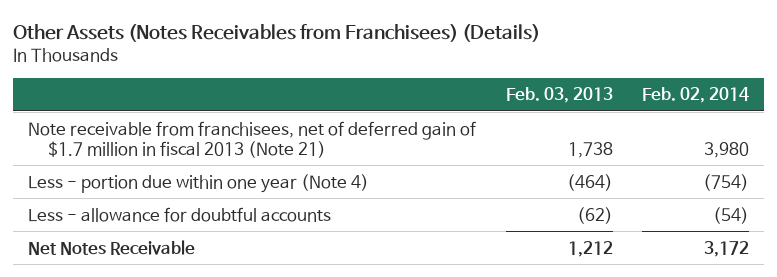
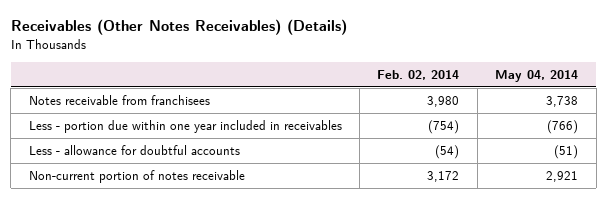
- Other Assets (Notes Receivables from Franchisees) (Details)
+ Receivables (Other Notes Receivables) (Details)
- | Feb. 03, 2013 | Feb. 02, 2014
+ | Feb. 02, 2014 | May 04, 2014
- Note receivable from franchisees, net of deferred gain of $1.7 million in fiscal 2013 (Note 21) | 1,738 | 3,980
- Less - portion due within one year (Note 4) | (464) | (754)
+ Notes receivable from franchisees | 3,980 | 3,738
+ Less - portion due within one year included in receivables | (754) | (766)
- Net Notes Receivable | 1,212 | 3,172
+ Non-current portion of notes receivable | 3,172 | 2,921

